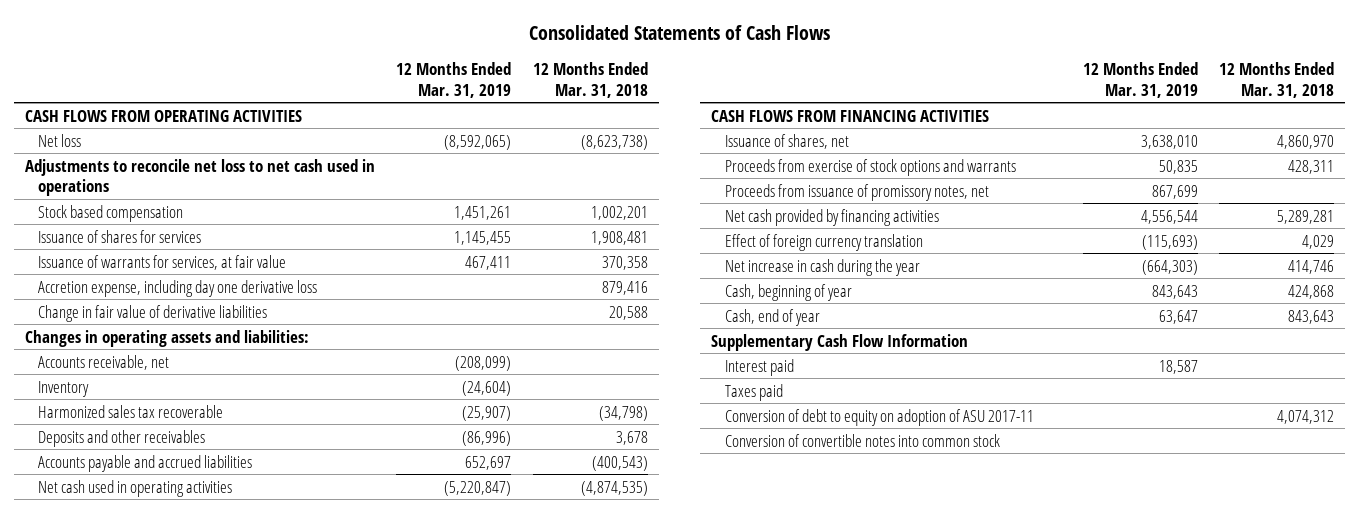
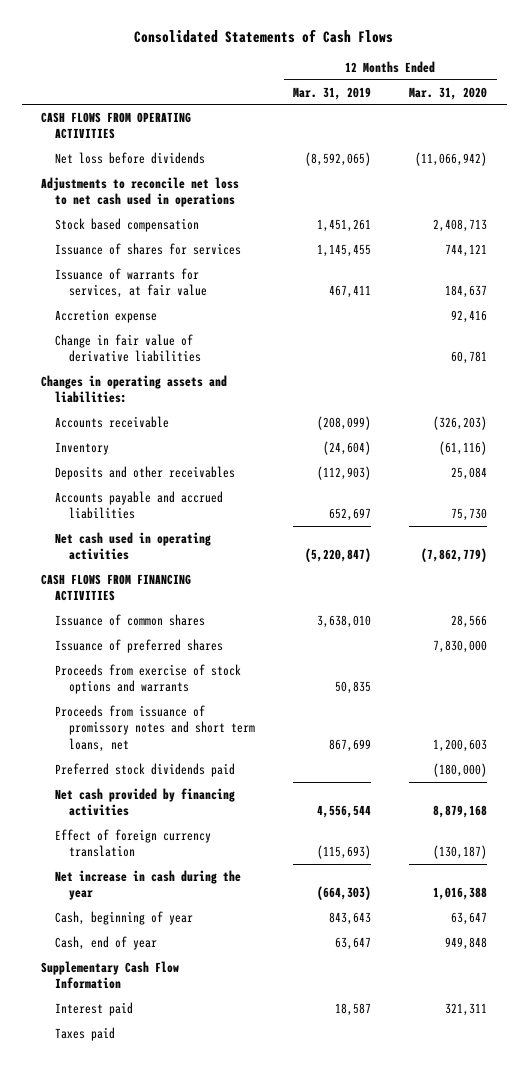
- | 12 Months Ended Mar. 31, 2019 | 12 Months Ended Mar. 31, 2018
+ | 12 Months Ended Mar. 31, 2019 | 12 Months Ended Mar. 31, 2020
- Net loss | (8,592,065) | (8,623,738)
+ Net loss before dividends | (8,592,065) | (11,066,942)
- Accretion expense, including day one derivative loss | | 879,416
+ Accretion expense | | 92,416
- Accounts receivable, net | (208,099) |
+ Accounts receivable | (208,099) | (326,203)
- Harmonized sales tax recoverable | (25,907) | (34,798)
- Deposits and other receivables | (86,996) | 3,678
+ Deposits and other receivables | (112,903) | 25,084
- Issuance of shares, net | 3,638,010 | 4,860,970
+ Issuance of common shares | 3,638,010 | 28,566
+ Issuance of preferred shares | | 7,830,000
- Proceeds from issuance of promissory notes, net | 867,699 |
+ Proceeds from issuance of promissory notes and short term loans, net | 867,699 | 1,200,603
+ Preferred stock dividends paid | | (180,000)
- Conversion of debt to equity on adoption of ASU 2017-11 | | 4,074,312
- Conversion of convertible notes into common stock

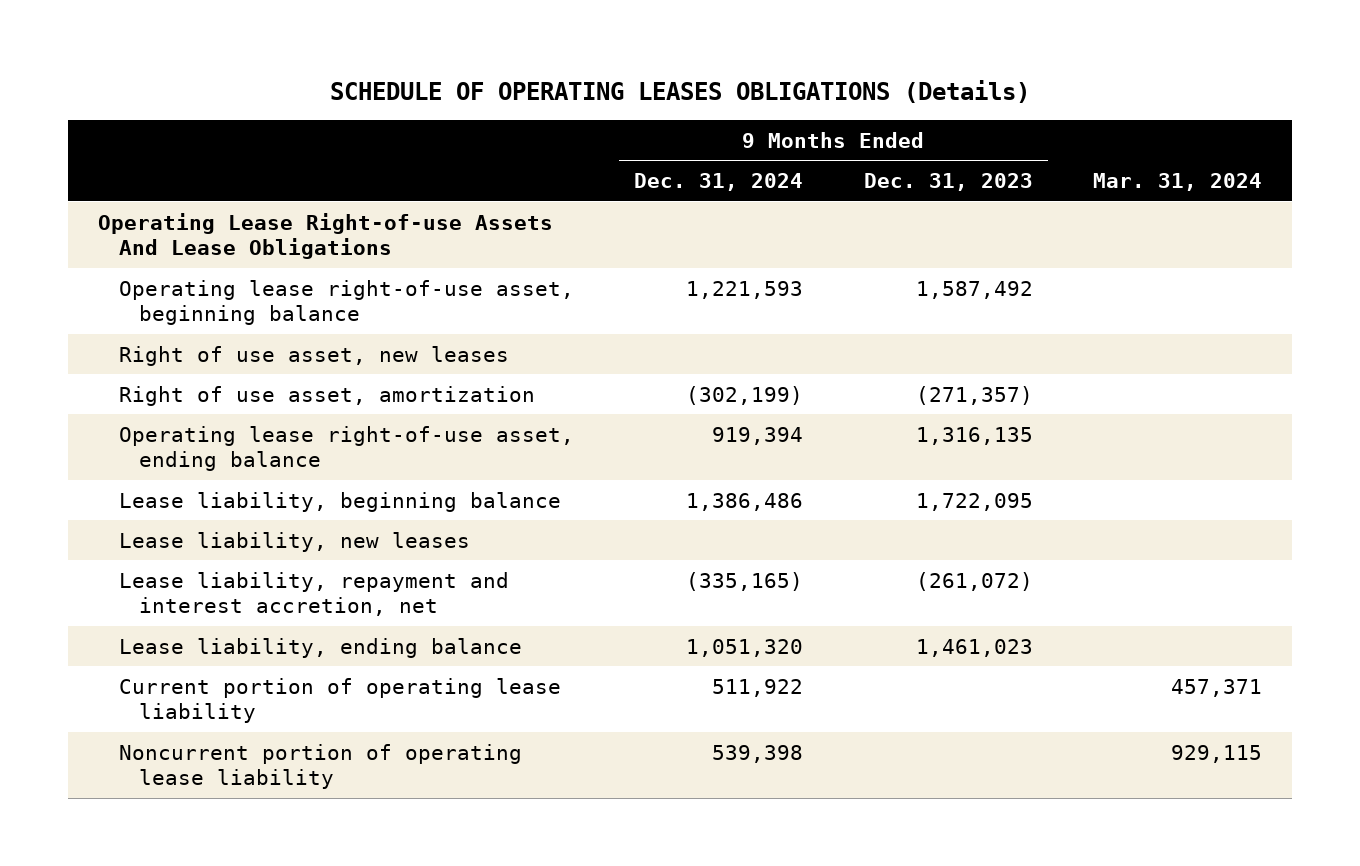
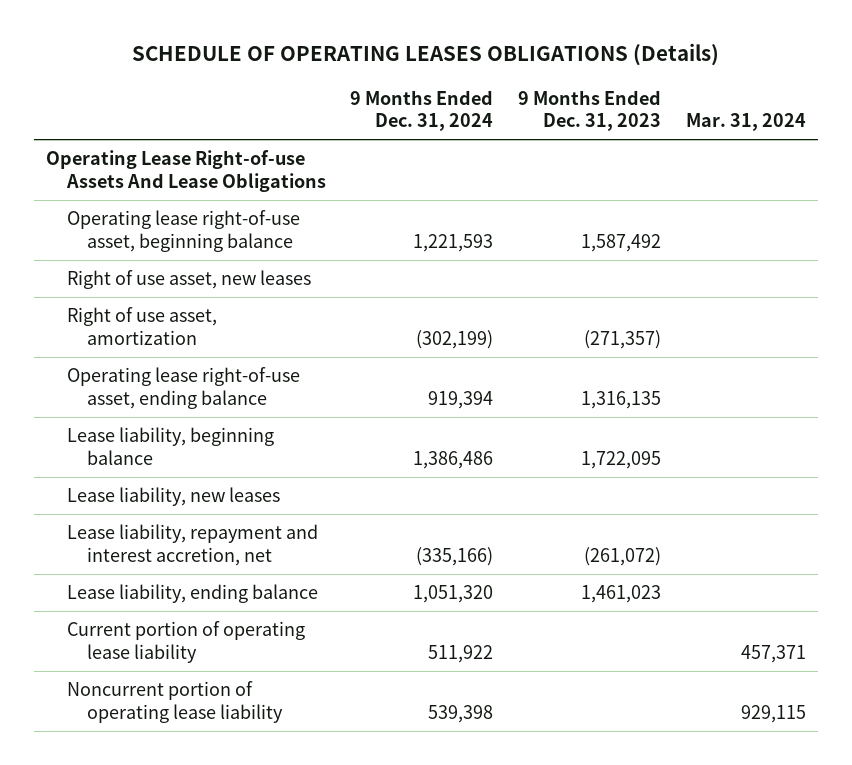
- Lease liability, repayment and interest accretion, net | (335,165) | (261,072) |
+ Lease liability, repayment and interest accretion, net | (335,166) | (261,072) |

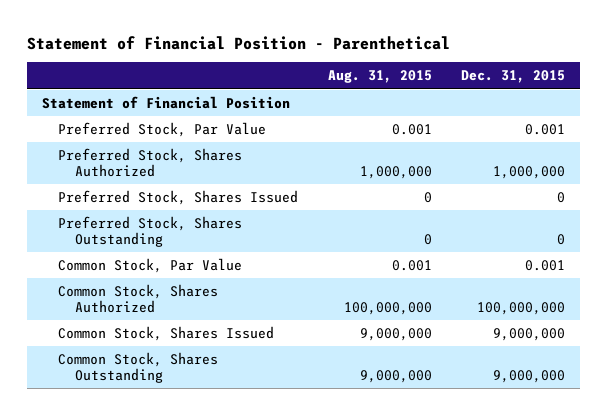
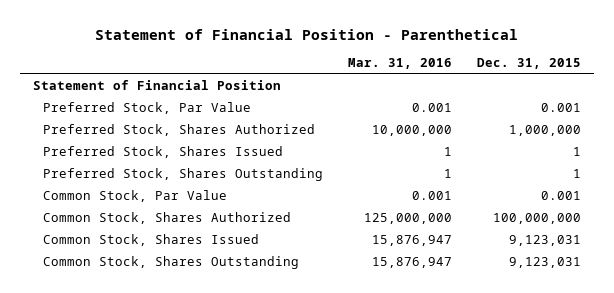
- | Aug. 31, 2015 | Dec. 31, 2015
+ | Mar. 31, 2016 | Dec. 31, 2015
- Preferred Stock, Shares Issued | 0 | 0
- Preferred Stock, Shares Outstanding | 0 | 0
+ Preferred Stock, Shares Issued | 1 | 1
+ Preferred Stock, Shares Outstanding | 1 | 1
- Common Stock, Shares Issued | 9,000,000 | 9,000,000
- Common Stock, Shares Outstanding | 9,000,000 | 9,000,000
+ Common Stock, Shares Issued | 15,876,947 | 9,123,031
+ Common Stock, Shares Outstanding | 15,876,947 | 9,123,031

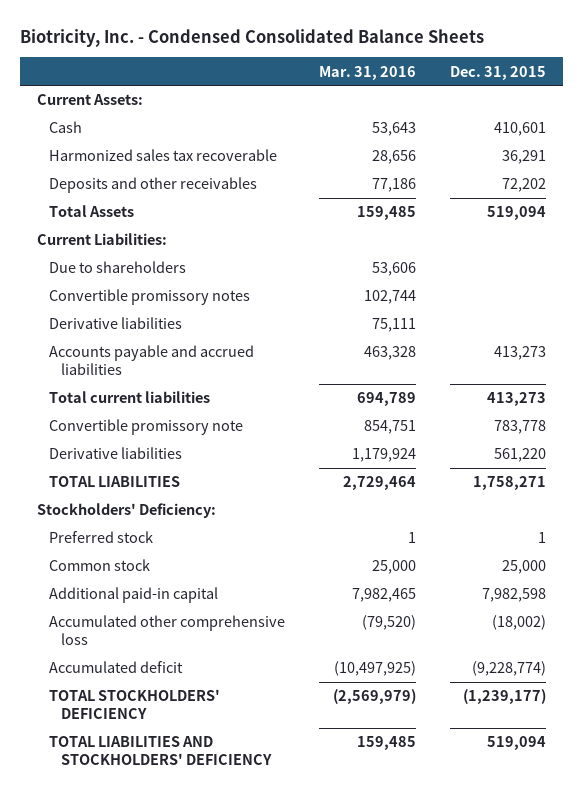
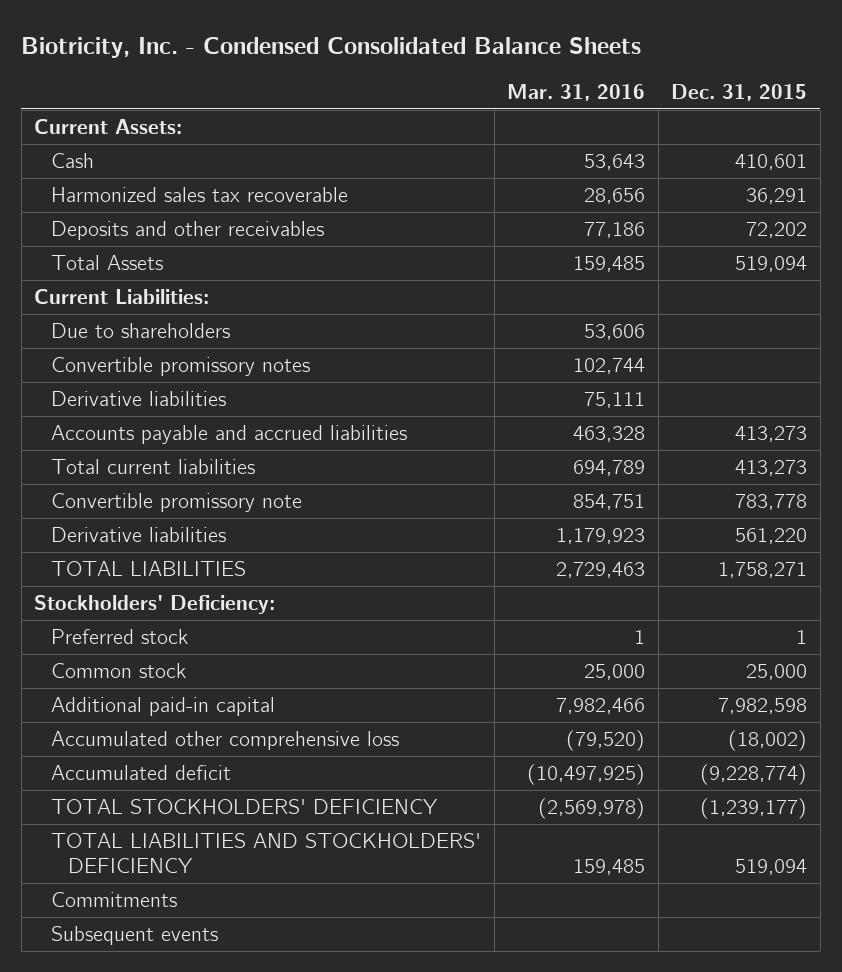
- Derivative liabilities | 1,179,924 | 561,220
- TOTAL LIABILITIES | 2,729,464 | 1,758,271
+ Derivative liabilities | 1,179,923 | 561,220
+ TOTAL LIABILITIES | 2,729,463 | 1,758,271
- Additional paid-in capital | 7,982,465 | 7,982,598
+ Additional paid-in capital | 7,982,466 | 7,982,598
- TOTAL STOCKHOLDERS' DEFICIENCY | (2,569,979) | (1,239,177)
+ TOTAL STOCKHOLDERS' DEFICIENCY | (2,569,978) | (1,239,177)
+ Commitments
+ Subsequent events

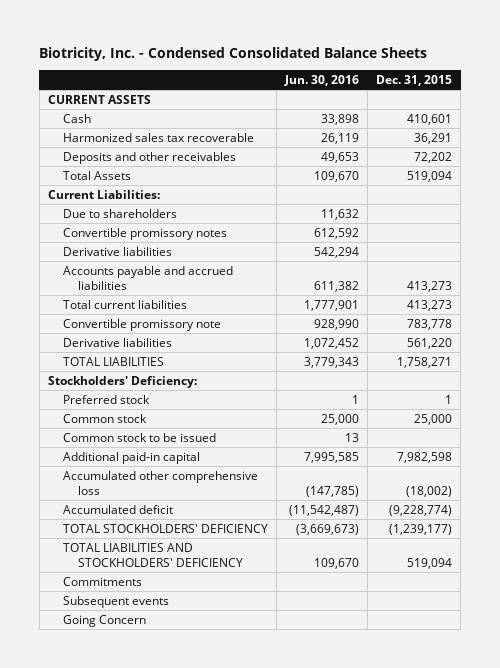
- | Mar. 31, 2016 | Dec. 31, 2015
+ | Jun. 30, 2016 | Dec. 31, 2015
- Current Assets:
+ CURRENT ASSETS
+ Common stock to be issued | 13 |
+ Going Concern

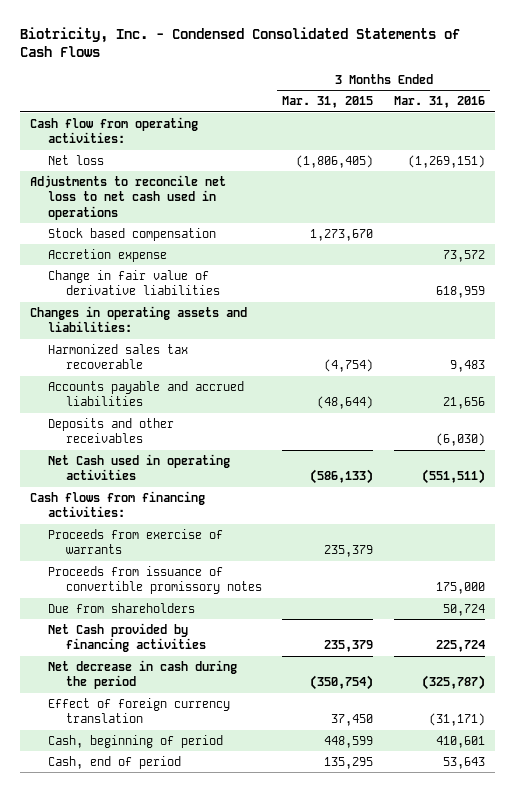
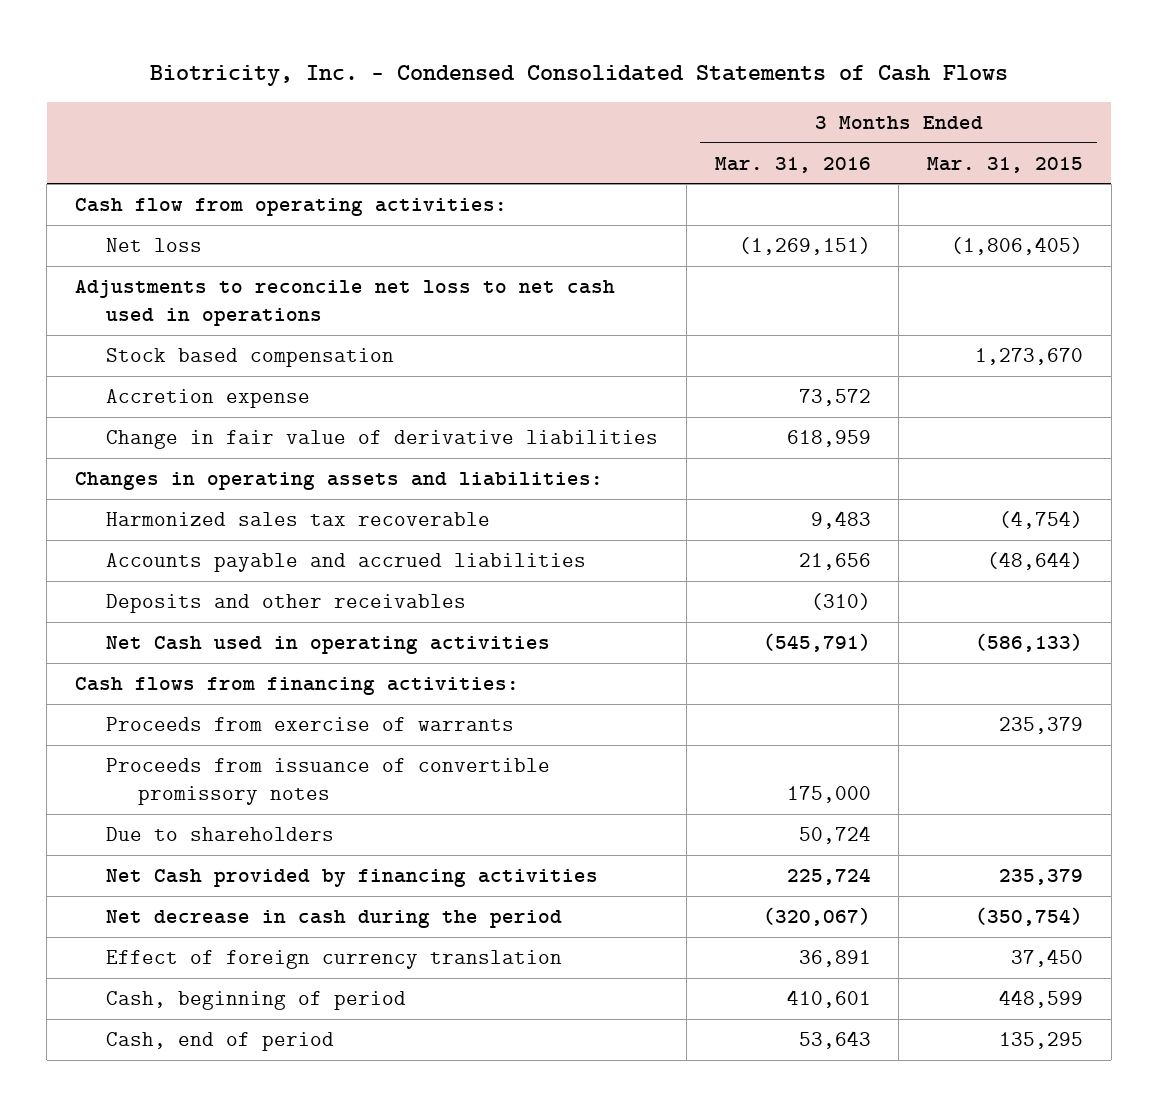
- | 3 Months Ended Mar. 31, 2015 | 3 Months Ended Mar. 31, 2016
+ | 3 Months Ended Mar. 31, 2016 | 3 Months Ended Mar. 31, 2015
- Deposits and other receivables | | (6,030)
- Net Cash used in operating activities | (586,133) | (551,511)
+ Deposits and other receivables | (310) |
+ Net Cash used in operating activities | (545,791) | (586,133)
- Due from shareholders | | 50,724
+ Due to shareholders | 50,724 |
- Net decrease in cash during the period | (350,754) | (325,787)
- Effect of foreign currency translation | 37,450 | (31,171)
+ Net decrease in cash during the period | (320,067) | (350,754)
+ Effect of foreign currency translation | 36,891 | 37,450

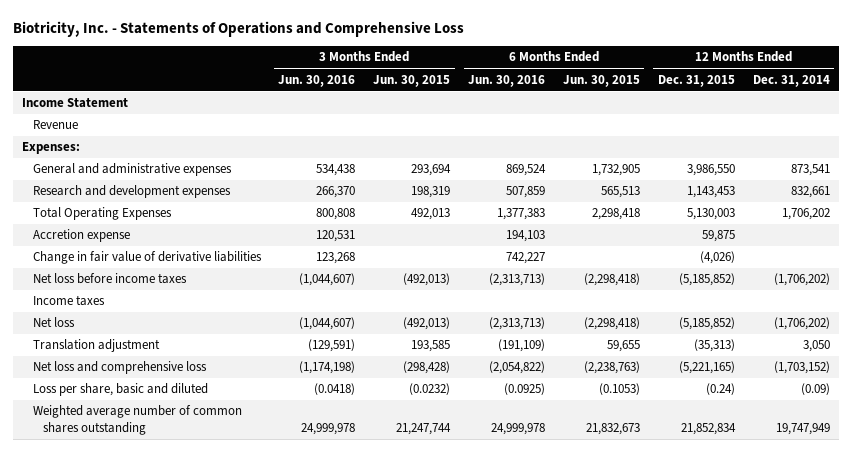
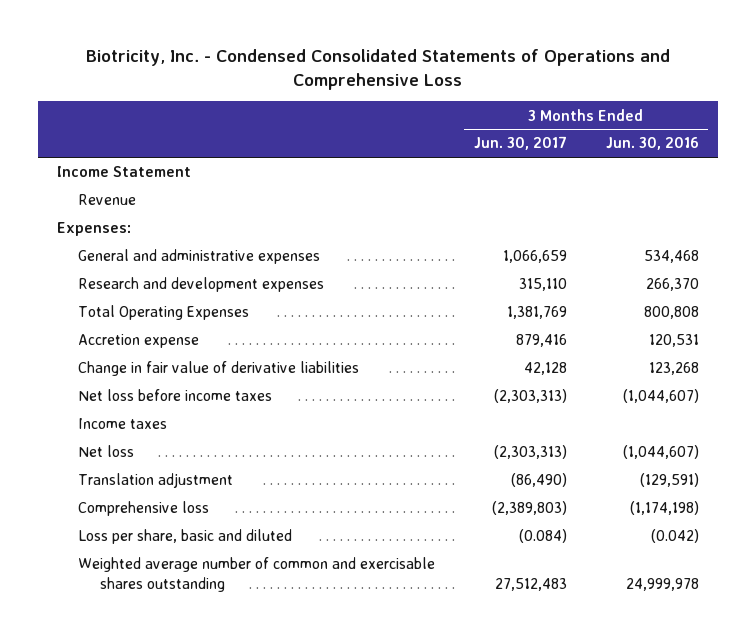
- Biotricity, Inc. - Statements of Operations and Comprehensive Loss
+ Biotricity, Inc. - Condensed Consolidated Statements of Operations and Comprehensive Loss
- | 3 Months Ended Jun. 30, 2016 | 3 Months Ended Jun. 30, 2015 | 6 Months Ended Jun. 30, 2016 | 6 Months Ended Jun. 30, 2015 | 12 Months Ended Dec. 31, 2015 | 12 Months Ended Dec. 31, 2014
+ | 3 Months Ended Jun. 30, 2017 | 3 Months Ended Jun. 30, 2016
- General and administrative expenses | 534,438 | 293,694 | 869,524 | 1,732,905 | 3,986,550 | 873,541
+ General and administrative expenses | 1,066,659 | 534,468
- Net loss and comprehensive loss | (1,174,198) | (298,428) | (2,054,822) | (2,238,763) | (5,221,165) | (1,703,152)
- Loss per share, basic and diluted | (0.0418) | (0.0232) | (0.0925) | (0.1053) | (0.24) | (0.09)
- Weighted average number of common shares outstanding | 24,999,978 | 21,247,744 | 24,999,978 | 21,832,673 | 21,852,834 | 19,747,949
+ Comprehensive loss | (2,389,803) | (1,174,198)
+ Loss per share, basic and diluted | (0.084) | (0.042)
+ Weighted average number of common and exercisable shares outstanding | 27,512,483 | 24,999,978

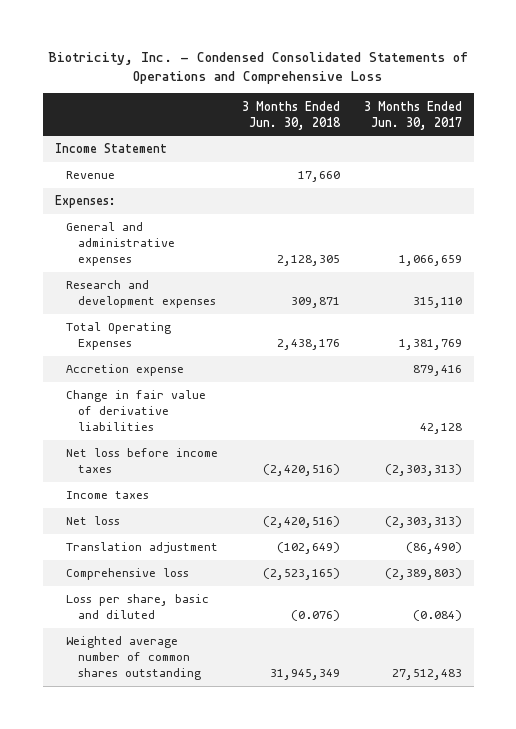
- | 3 Months Ended Jun. 30, 2017 | 3 Months Ended Jun. 30, 2016
+ | 3 Months Ended Jun. 30, 2018 | 3 Months Ended Jun. 30, 2017
- Weighted average number of common and exercisable shares outstanding | 27,512,483 | 24,999,978
+ Weighted average number of common shares outstanding | 31,945,349 | 27,512,483

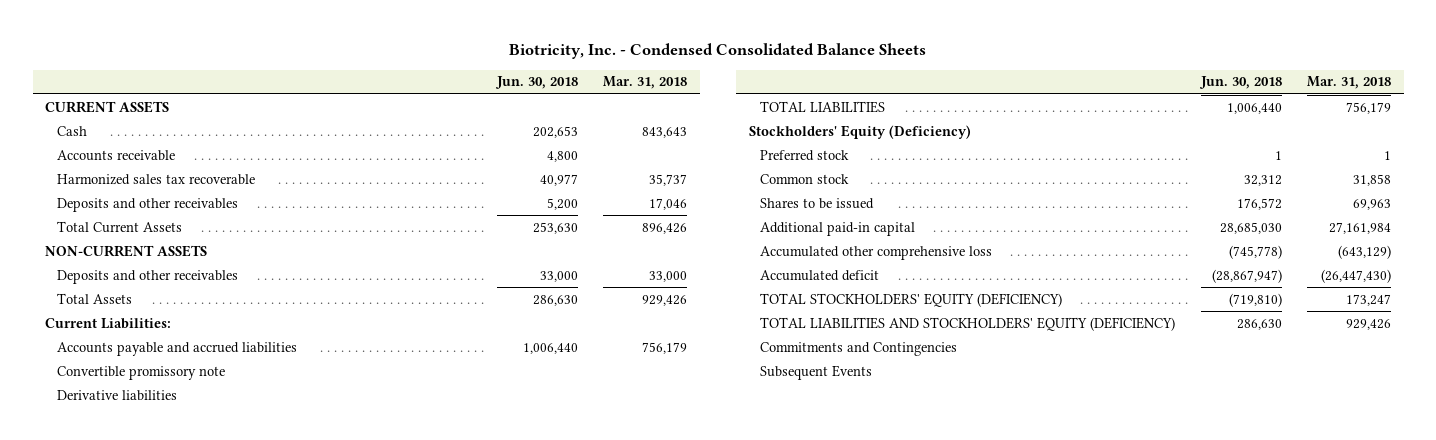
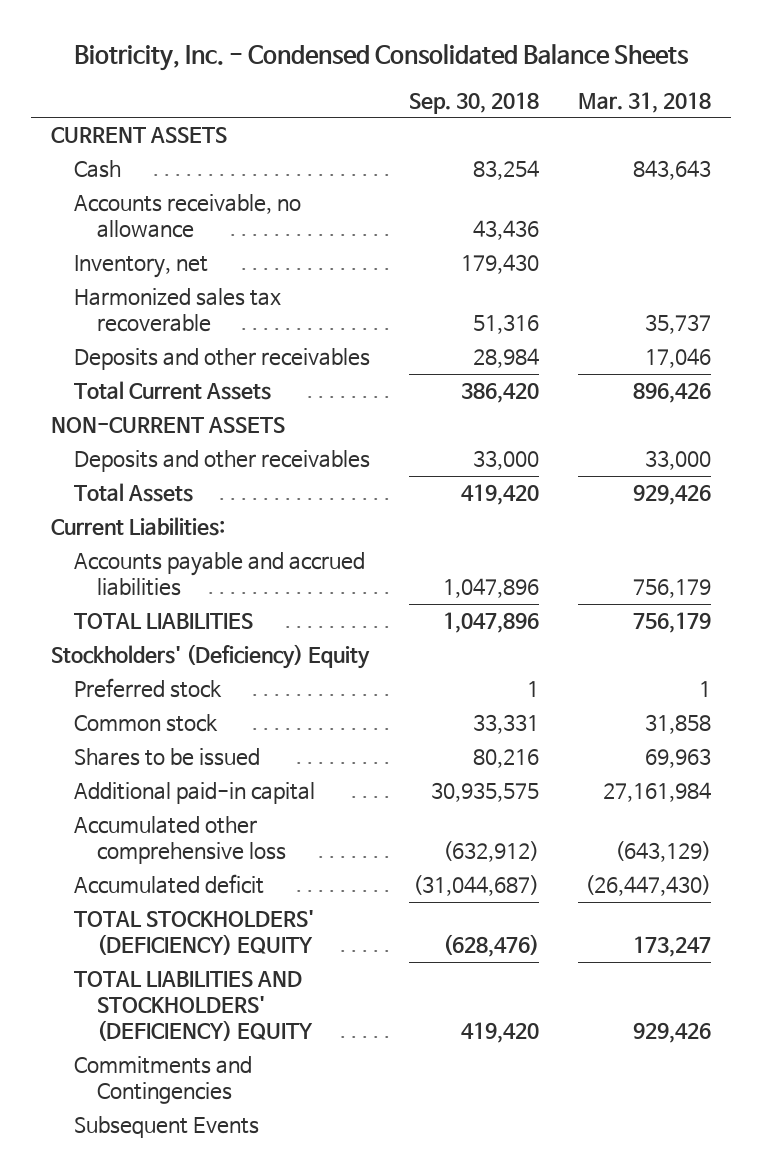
- | Jun. 30, 2018 | Mar. 31, 2018
+ | Sep. 30, 2018 | Mar. 31, 2018
- Accounts receivable | 4,800 |
+ Accounts receivable, no allowance | 43,436 |
+ Inventory, net | 179,430 |
- Convertible promissory note
- Derivative liabilities
- Stockholders' Equity (Deficiency)
+ Stockholders' (Deficiency) Equity
- TOTAL STOCKHOLDERS' EQUITY (DEFICIENCY) | (719,810) | 173,247
- TOTAL LIABILITIES AND STOCKHOLDERS' EQUITY (DEFICIENCY) | 286,630 | 929,426
+ TOTAL STOCKHOLDERS' (DEFICIENCY) EQUITY | (628,476) | 173,247
+ TOTAL LIABILITIES AND STOCKHOLDERS' (DEFICIENCY) EQUITY | 419,420 | 929,426

